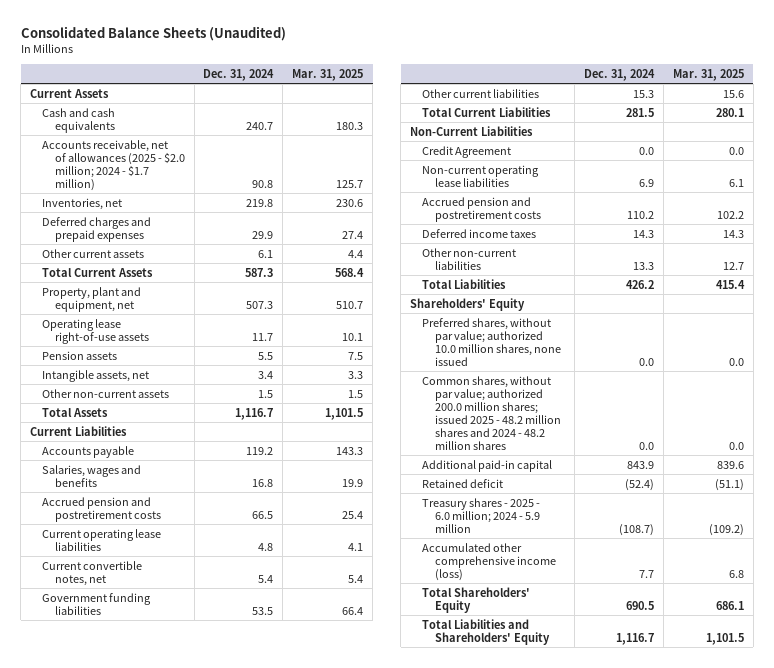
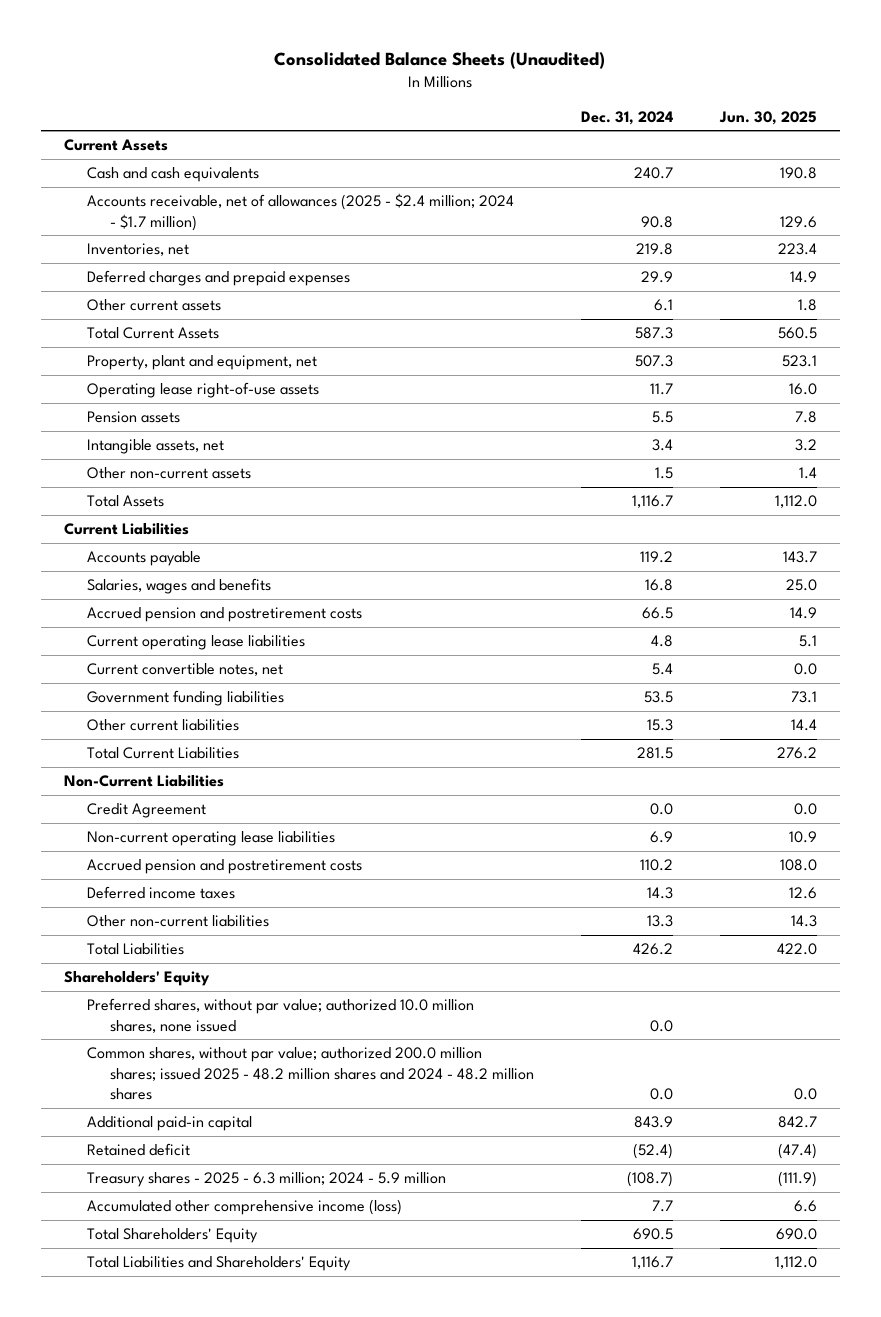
- | Dec. 31, 2024 | Mar. 31, 2025
+ | Dec. 31, 2024 | Jun. 30, 2025
- Accounts receivable, net of allowances (2025 - $2.0 million; 2024 - $1.7 million) | 90.8 | 125.7
+ Accounts receivable, net of allowances (2025 - $2.4 million; 2024 - $1.7 million) | 90.8 | 129.6
- Treasury shares - 2025 - 6.0 million; 2024 - 5.9 million | (108.7) | (109.2)
+ Treasury shares - 2025 - 6.3 million; 2024 - 5.9 million | (108.7) | (111.9)

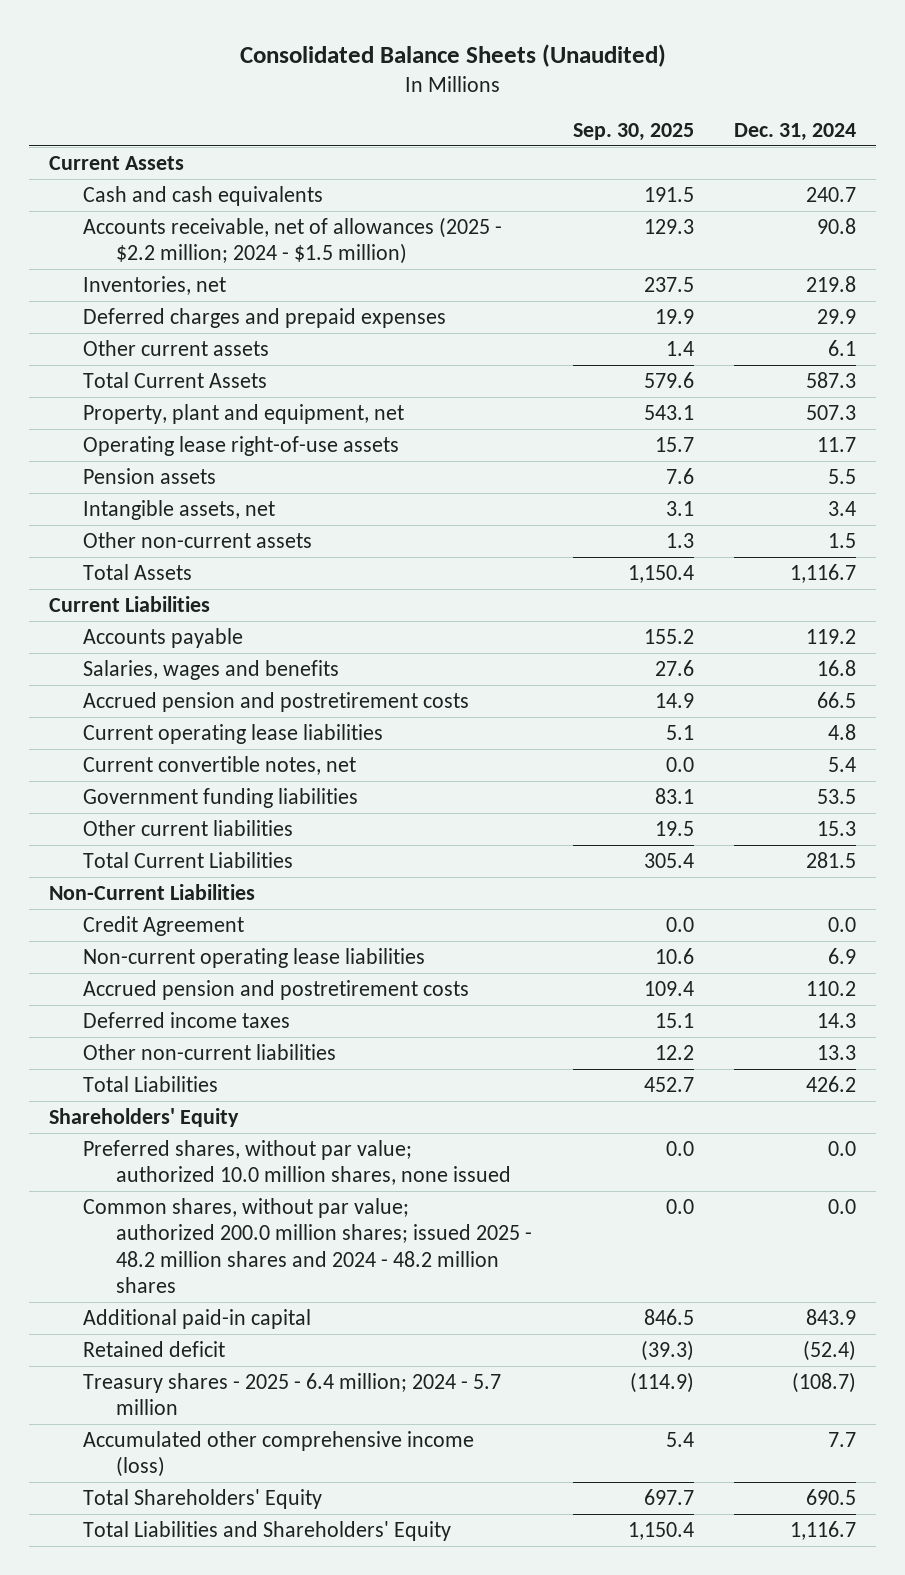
- | Dec. 31, 2024 | Jun. 30, 2025
+ | Sep. 30, 2025 | Dec. 31, 2024
- Accounts receivable, net of allowances (2025 - $2.4 million; 2024 - $1.7 million) | 90.8 | 129.6
+ Accounts receivable, net of allowances (2025 - $2.2 million; 2024 - $1.5 million) | 129.3 | 90.8
- Treasury shares - 2025 - 6.3 million; 2024 - 5.9 million | (108.7) | (111.9)
+ Treasury shares - 2025 - 6.4 million; 2024 - 5.7 million | (114.9) | (108.7)

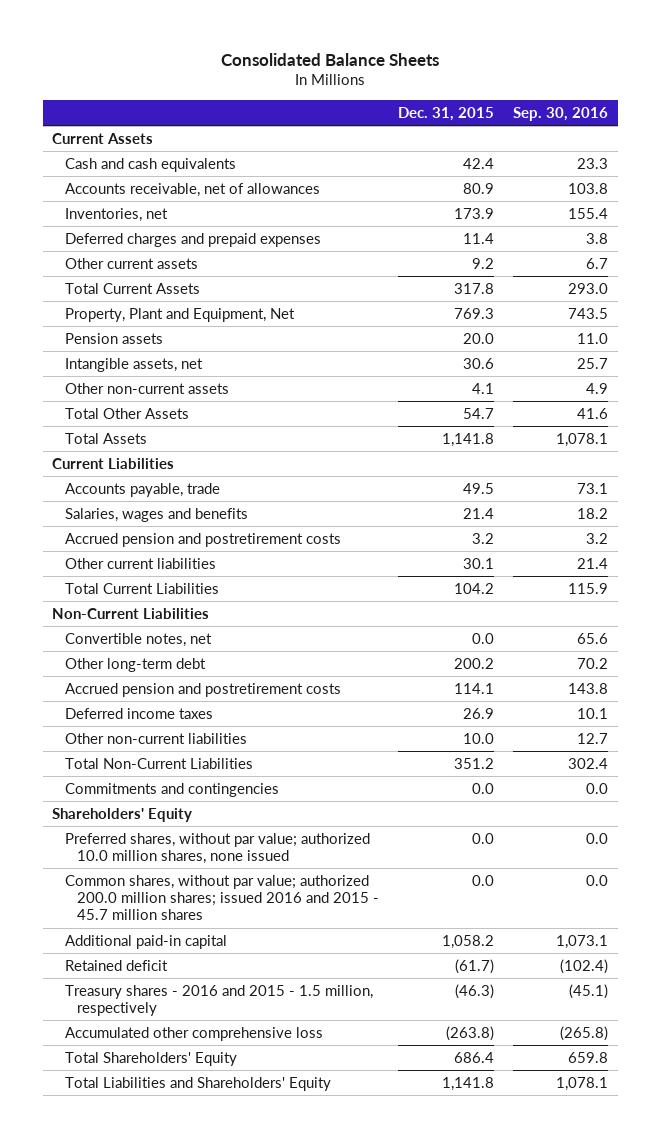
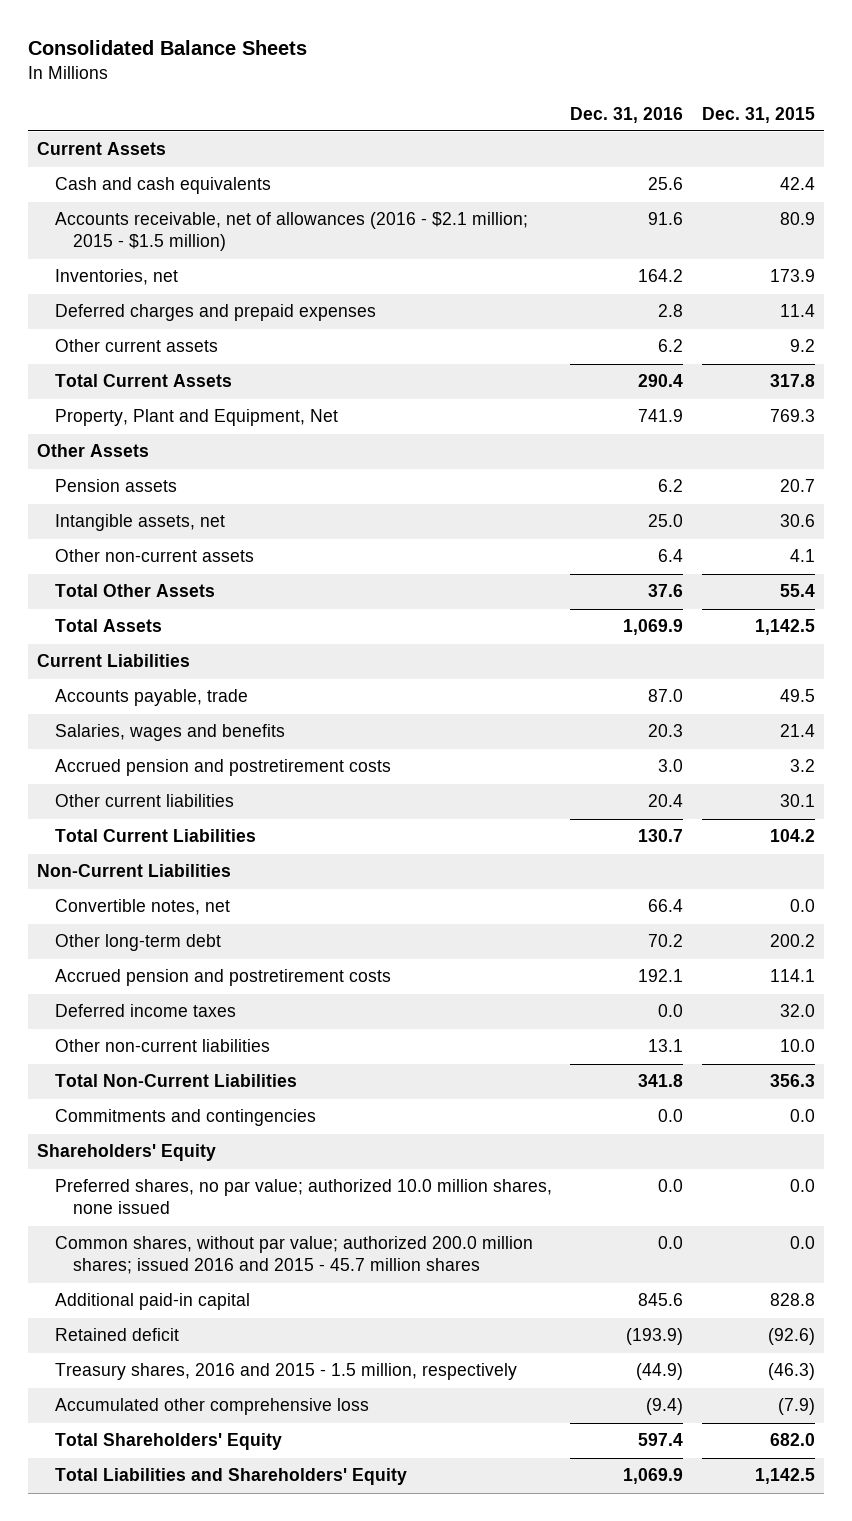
- | Dec. 31, 2015 | Sep. 30, 2016
+ | Dec. 31, 2016 | Dec. 31, 2015
- Accounts receivable, net of allowances | 80.9 | 103.8
+ Accounts receivable, net of allowances (2016 - $2.1 million; 2015 - $1.5 million) | 91.6 | 80.9
- Pension assets | 20.0 | 11.0
+ Other Assets
+ Pension assets | 6.2 | 20.7
- Total Other Assets | 54.7 | 41.6
- Total Assets | 1,141.8 | 1,078.1
+ Total Other Assets | 37.6 | 55.4
+ Total Assets | 1,069.9 | 1,142.5
- Deferred income taxes | 26.9 | 10.1
+ Deferred income taxes | 0.0 | 32.0
- Total Non-Current Liabilities | 351.2 | 302.4
+ Total Non-Current Liabilities | 341.8 | 356.3
- Preferred shares, without par value; authorized 10.0 million shares, none issued | 0.0 | 0.0
+ Preferred shares, no par value; authorized 10.0 million shares, none issued | 0.0 | 0.0
- Additional paid-in capital | 1,058.2 | 1,073.1
- Retained deficit | (61.7) | (102.4)
- Treasury shares - 2016 and 2015 - 1.5 million, respectively | (46.3) | (45.1)
- Accumulated other comprehensive loss | (263.8) | (265.8)
- Total Shareholders' Equity | 686.4 | 659.8
- Total Liabilities and Shareholders' Equity | 1,141.8 | 1,078.1
+ Additional paid-in capital | 845.6 | 828.8
+ Retained deficit | (193.9) | (92.6)
+ Treasury shares, 2016 and 2015 - 1.5 million, respectively | (44.9) | (46.3)
+ Accumulated other comprehensive loss | (9.4) | (7.9)
+ Total Shareholders' Equity | 597.4 | 682.0
+ Total Liabilities and Shareholders' Equity | 1,069.9 | 1,142.5

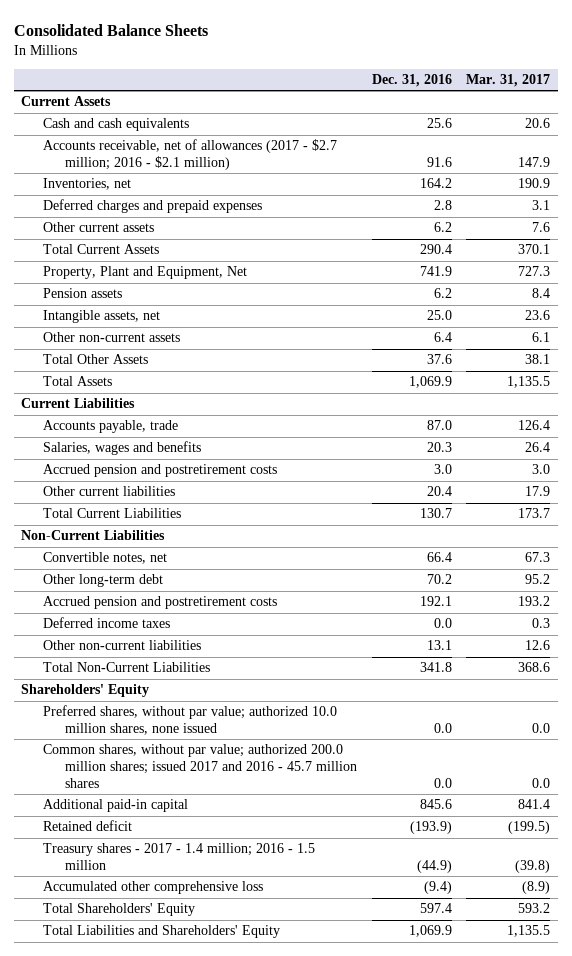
- | Dec. 31, 2016 | Dec. 31, 2015
+ | Dec. 31, 2016 | Mar. 31, 2017
- Accounts receivable, net of allowances (2016 - $2.1 million; 2015 - $1.5 million) | 91.6 | 80.9
+ Accounts receivable, net of allowances (2017 - $2.7 million; 2016 - $2.1 million) | 91.6 | 147.9
- Other Assets
- Commitments and contingencies | 0.0 | 0.0
- Preferred shares, no par value; authorized 10.0 million shares, none issued | 0.0 | 0.0
- Common shares, without par value; authorized 200.0 million shares; issued 2016 and 2015 - 45.7 million shares | 0.0 | 0.0
+ Preferred shares, without par value; authorized 10.0 million shares, none issued | 0.0 | 0.0
+ Common shares, without par value; authorized 200.0 million shares; issued 2017 and 2016 - 45.7 million shares | 0.0 | 0.0
- Treasury shares, 2016 and 2015 - 1.5 million, respectively | (44.9) | (46.3)
+ Treasury shares - 2017 - 1.4 million; 2016 - 1.5 million | (44.9) | (39.8)

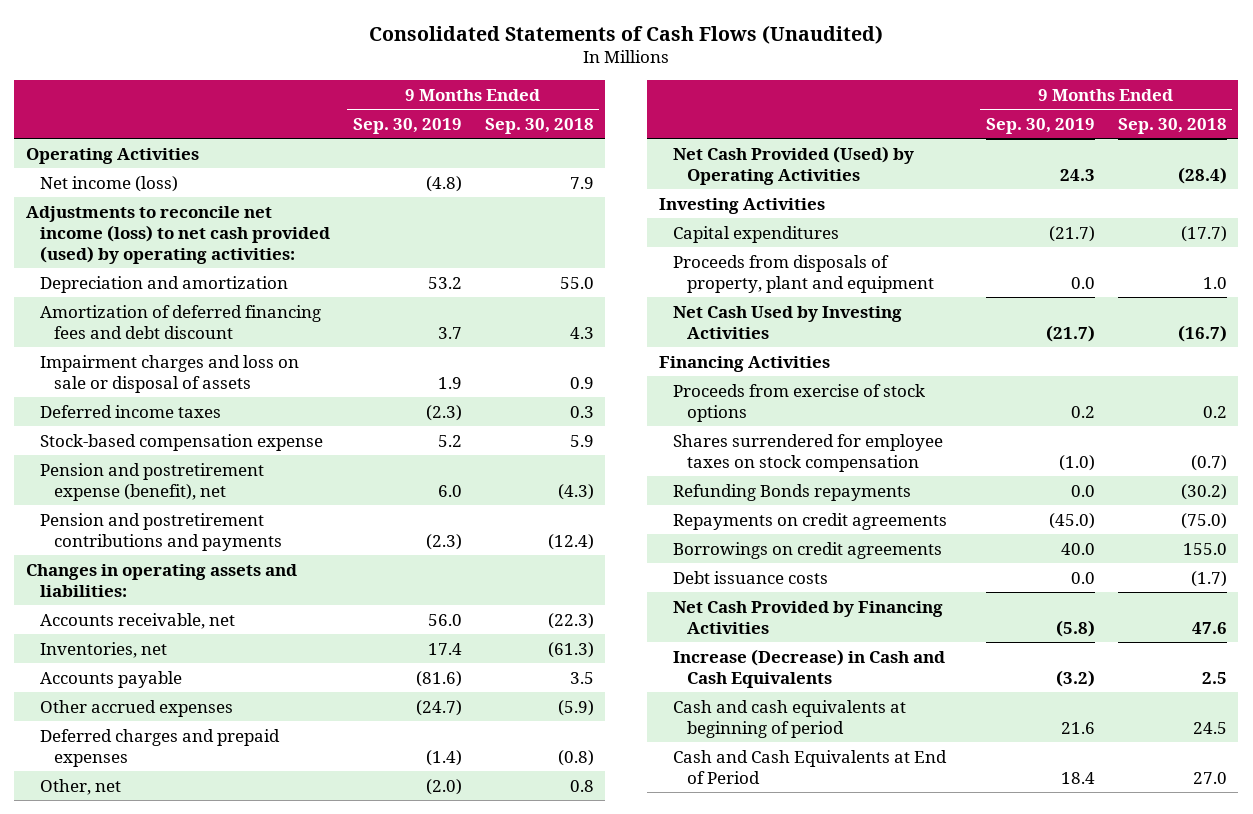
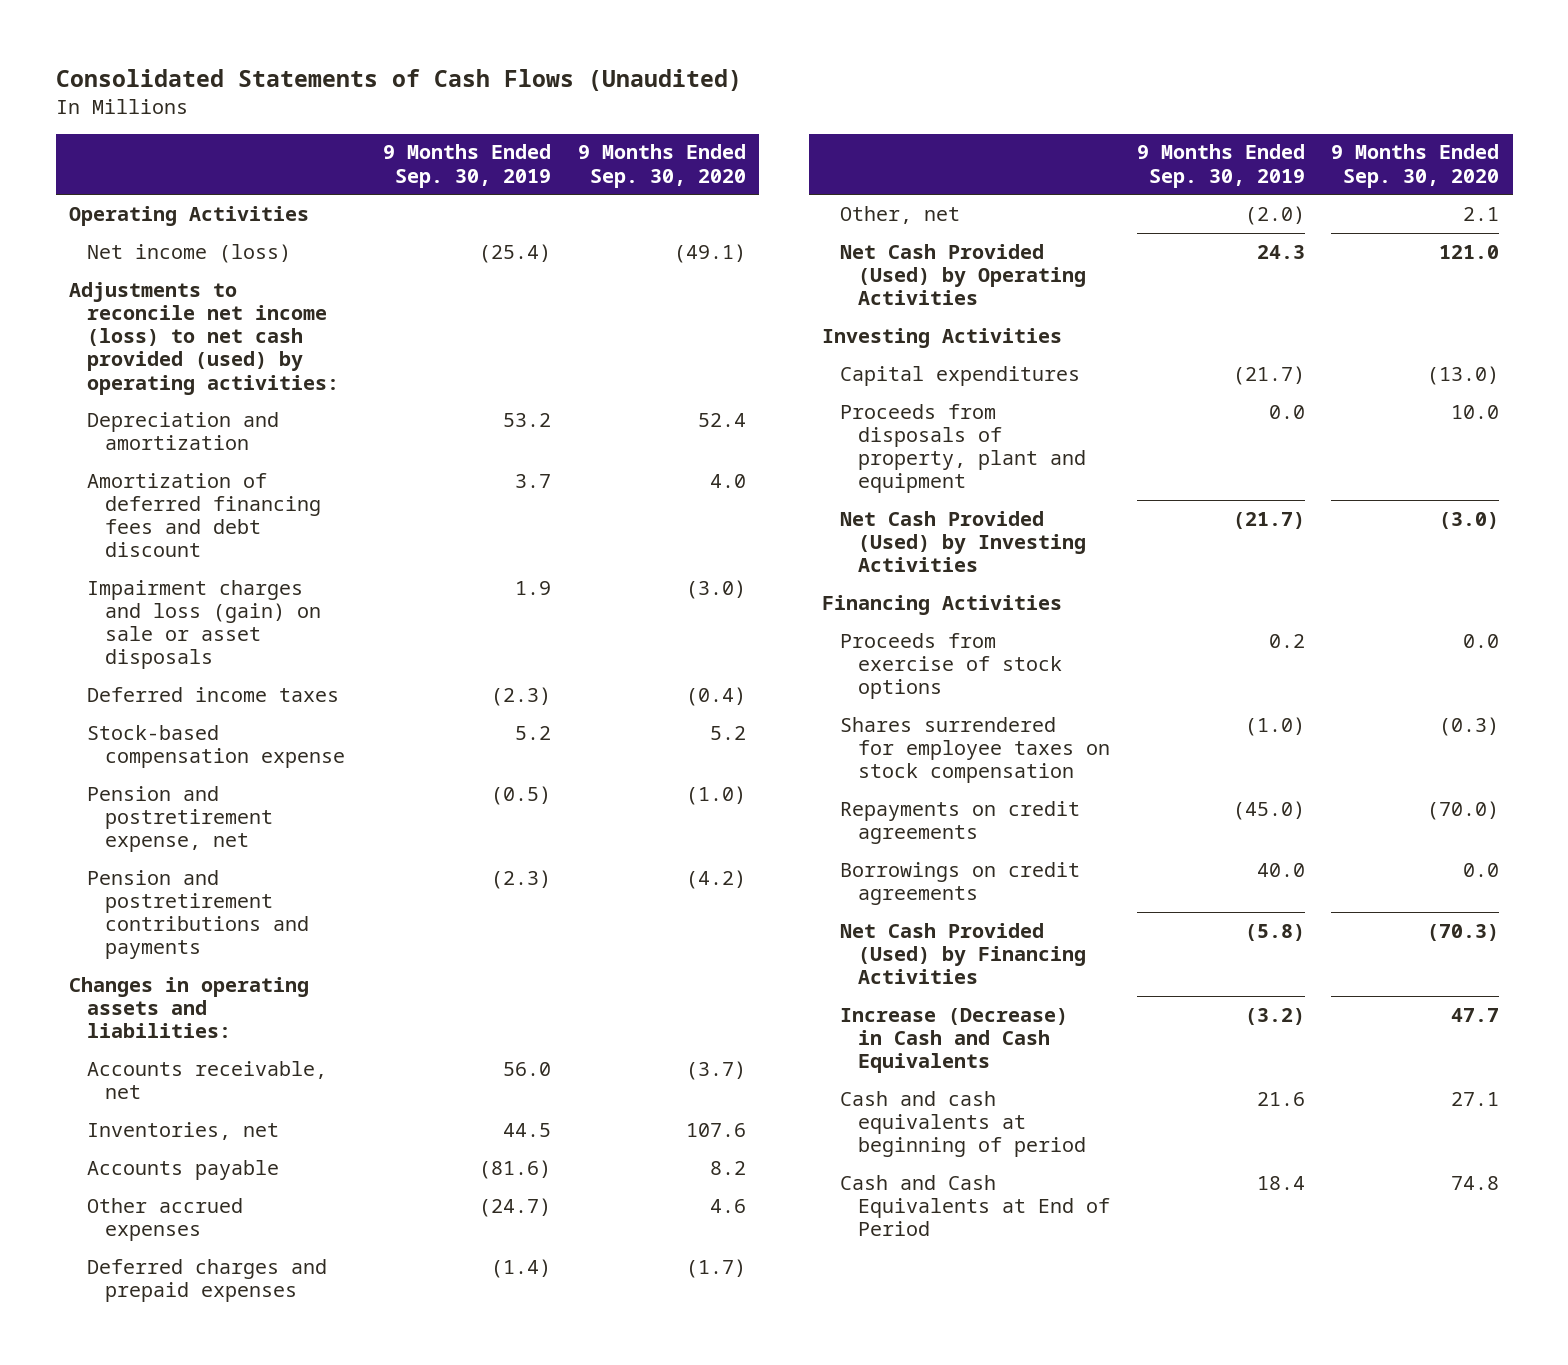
- | 9 Months Ended Sep. 30, 2019 | 9 Months Ended Sep. 30, 2018
+ | 9 Months Ended Sep. 30, 2019 | 9 Months Ended Sep. 30, 2020
- Net income (loss) | (4.8) | 7.9
+ Net income (loss) | (25.4) | (49.1)
- Impairment charges and loss on sale or disposal of assets | 1.9 | 0.9
+ Impairment charges and loss (gain) on sale or asset disposals | 1.9 | (3.0)
- Pension and postretirement expense (benefit), net | 6.0 | (4.3)
+ Pension and postretirement expense, net | (0.5) | (1.0)
- Inventories, net | 17.4 | (61.3)
+ Inventories, net | 44.5 | 107.6
- Net Cash Used by Investing Activities | (21.7) | (16.7)
+ Net Cash Provided (Used) by Investing Activities | (21.7) | (3.0)
- Refunding Bonds repayments | 0.0 | (30.2)
- Debt issuance costs | 0.0 | (1.7)
- Net Cash Provided by Financing Activities | (5.8) | 47.6
+ Net Cash Provided (Used) by Financing Activities | (5.8) | (70.3)

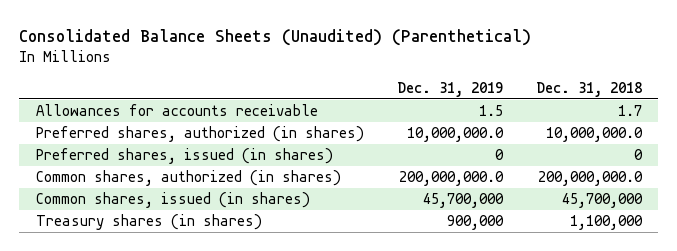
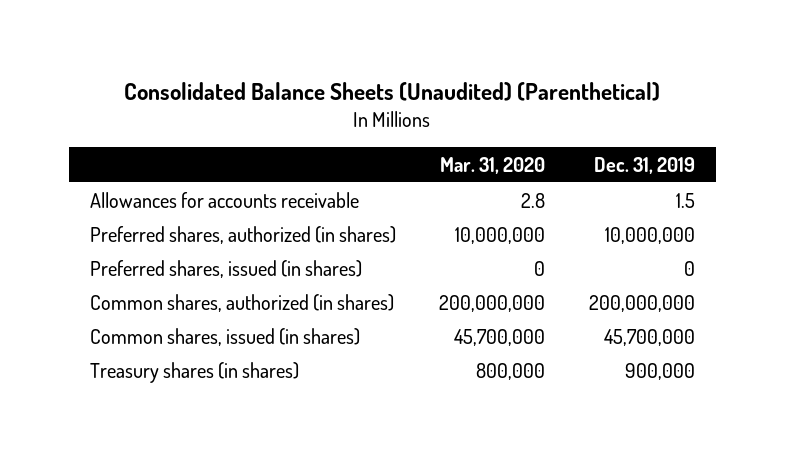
- | Dec. 31, 2019 | Dec. 31, 2018
+ | Mar. 31, 2020 | Dec. 31, 2019
- Preferred shares, authorized (in shares) | 10,000,000.0 | 10,000,000.0
+ Preferred shares, authorized (in shares) | 10,000,000 | 10,000,000
- Common shares, authorized (in shares) | 200,000,000.0 | 200,000,000.0
+ Common shares, authorized (in shares) | 200,000,000 | 200,000,000

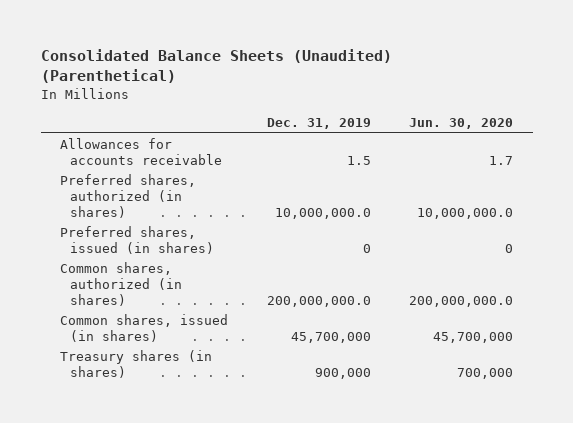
- | Mar. 31, 2020 | Dec. 31, 2019
+ | Dec. 31, 2019 | Jun. 30, 2020
- Preferred shares, authorized (in shares) | 10,000,000 | 10,000,000
+ Preferred shares, authorized (in shares) | 10,000,000.0 | 10,000,000.0
- Common shares, authorized (in shares) | 200,000,000 | 200,000,000
+ Common shares, authorized (in shares) | 200,000,000.0 | 200,000,000.0

